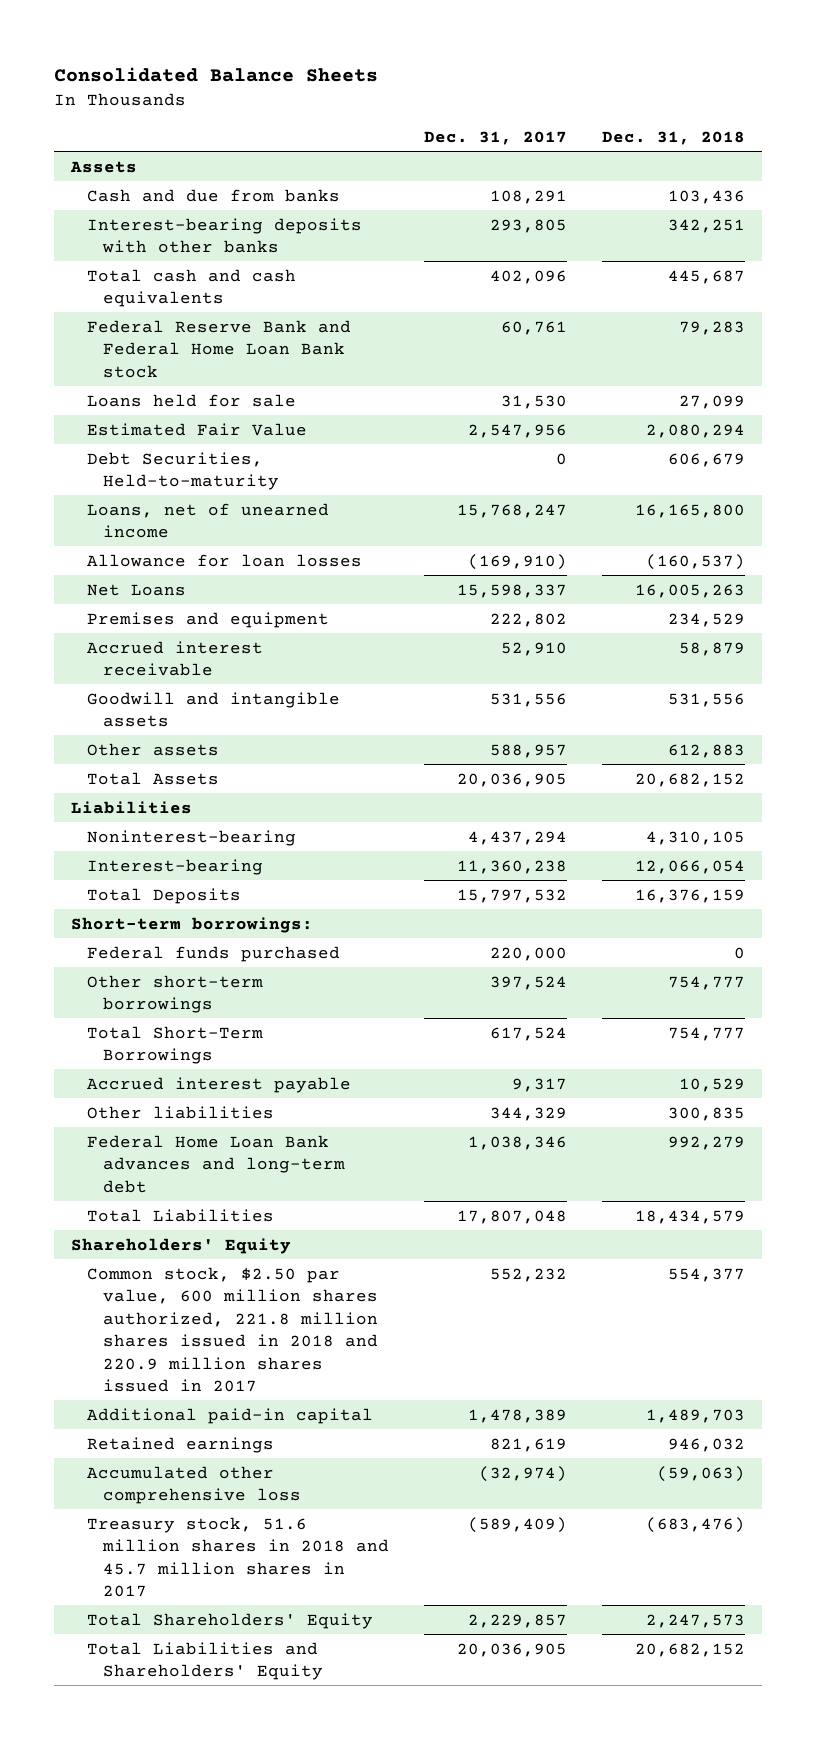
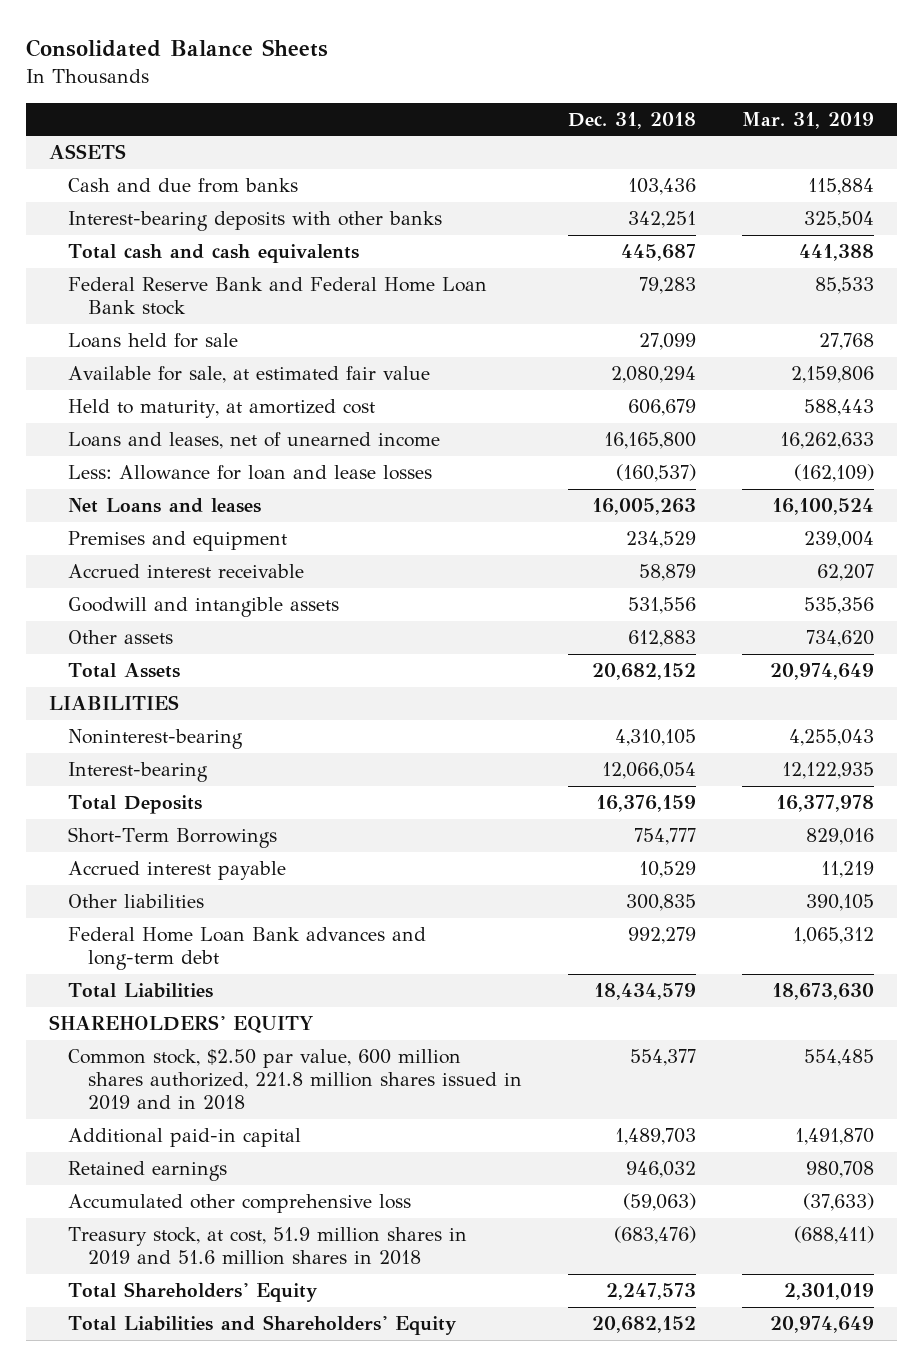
- | Dec. 31, 2017 | Dec. 31, 2018
+ | Dec. 31, 2018 | Mar. 31, 2019
- Assets
+ ASSETS
- Estimated Fair Value | 2,547,956 | 2,080,294
- Debt Securities, Held-to-maturity | 0 | 606,679
- Loans, net of unearned income | 15,768,247 | 16,165,800
- Allowance for loan losses | (169,910) | (160,537)
- Net Loans | 15,598,337 | 16,005,263
+ Available for sale, at estimated fair value | 2,080,294 | 2,159,806
+ Held to maturity, at amortized cost | 606,679 | 588,443
+ Loans and leases, net of unearned income | 16,165,800 | 16,262,633
+ Less: Allowance for loan and lease losses | (160,537) | (162,109)
+ Net Loans and leases | 16,005,263 | 16,100,524
- Liabilities
+ LIABILITIES
- Short-term borrowings:
- Federal funds purchased | 220,000 | 0
- Other short-term borrowings | 397,524 | 754,777
- Total Short-Term Borrowings | 617,524 | 754,777
+ Short-Term Borrowings | 754,777 | 829,016
- Shareholders' Equity
- Common stock, $2.50 par value, 600 million shares authorized, 221.8 million shares issued in 2018 and 220.9 million shares issued in 2017 | 552,232 | 554,377
+ SHAREHOLDERS' EQUITY
+ Common stock, $2.50 par value, 600 million shares authorized, 221.8 million shares issued in 2019 and in 2018 | 554,377 | 554,485
- Treasury stock, 51.6 million shares in 2018 and 45.7 million shares in 2017 | (589,409) | (683,476)
+ Treasury stock, at cost, 51.9 million shares in 2019 and 51.6 million shares in 2018 | (683,476) | (688,411)

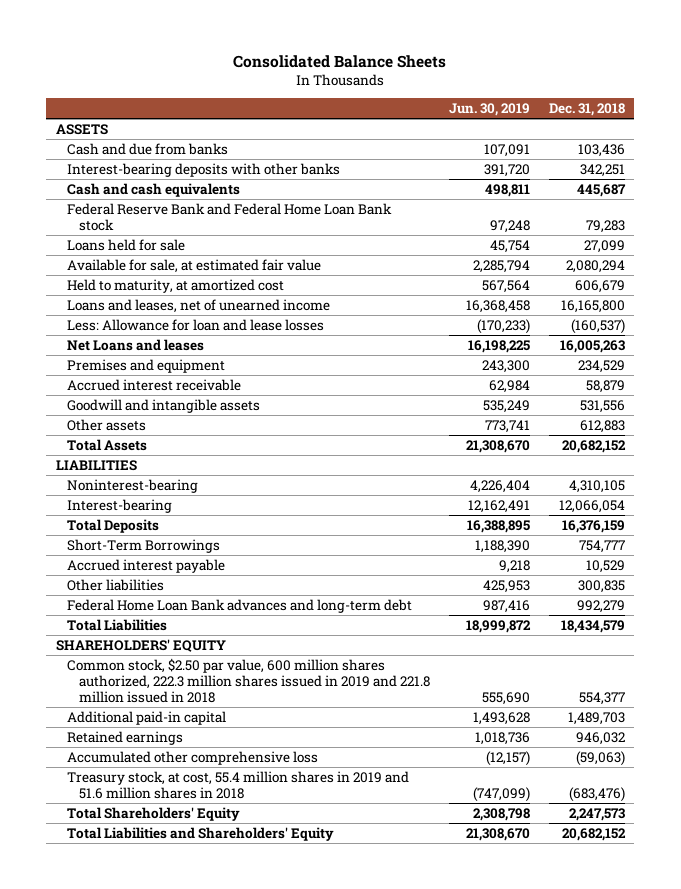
- | Dec. 31, 2018 | Mar. 31, 2019
+ | Jun. 30, 2019 | Dec. 31, 2018
- Total cash and cash equivalents | 445,687 | 441,388
+ Cash and cash equivalents | 498,811 | 445,687
- Common stock, $2.50 par value, 600 million shares authorized, 221.8 million shares issued in 2019 and in 2018 | 554,377 | 554,485
+ Common stock, $2.50 par value, 600 million shares authorized, 222.3 million shares issued in 2019 and 221.8 million issued in 2018 | 555,690 | 554,377
- Treasury stock, at cost, 51.9 million shares in 2019 and 51.6 million shares in 2018 | (683,476) | (688,411)
+ Treasury stock, at cost, 55.4 million shares in 2019 and 51.6 million shares in 2018 | (747,099) | (683,476)

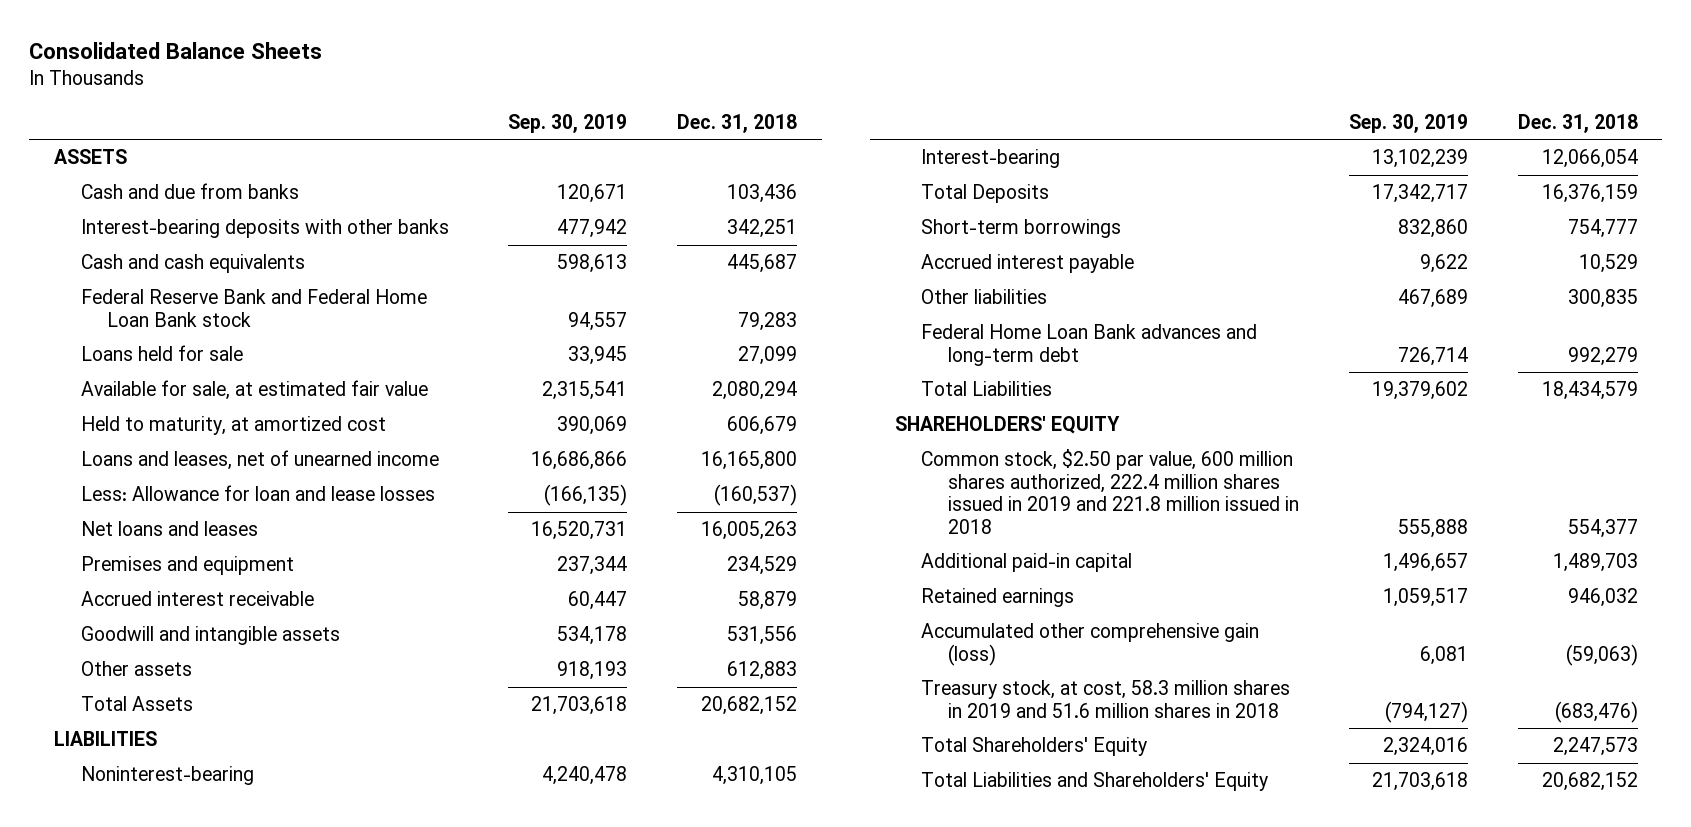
- | Jun. 30, 2019 | Dec. 31, 2018
+ | Sep. 30, 2019 | Dec. 31, 2018
- Net Loans and leases | 16,198,225 | 16,005,263
+ Net loans and leases | 16,520,731 | 16,005,263
- Short-Term Borrowings | 1,188,390 | 754,777
+ Short-term borrowings | 832,860 | 754,777
- Common stock, $2.50 par value, 600 million shares authorized, 222.3 million shares issued in 2019 and 221.8 million issued in 2018 | 555,690 | 554,377
+ Common stock, $2.50 par value, 600 million shares authorized, 222.4 million shares issued in 2019 and 221.8 million issued in 2018 | 555,888 | 554,377
- Accumulated other comprehensive loss | (12,157) | (59,063)
- Treasury stock, at cost, 55.4 million shares in 2019 and 51.6 million shares in 2018 | (747,099) | (683,476)
+ Accumulated other comprehensive gain (loss) | 6,081 | (59,063)
+ Treasury stock, at cost, 58.3 million shares in 2019 and 51.6 million shares in 2018 | (794,127) | (683,476)

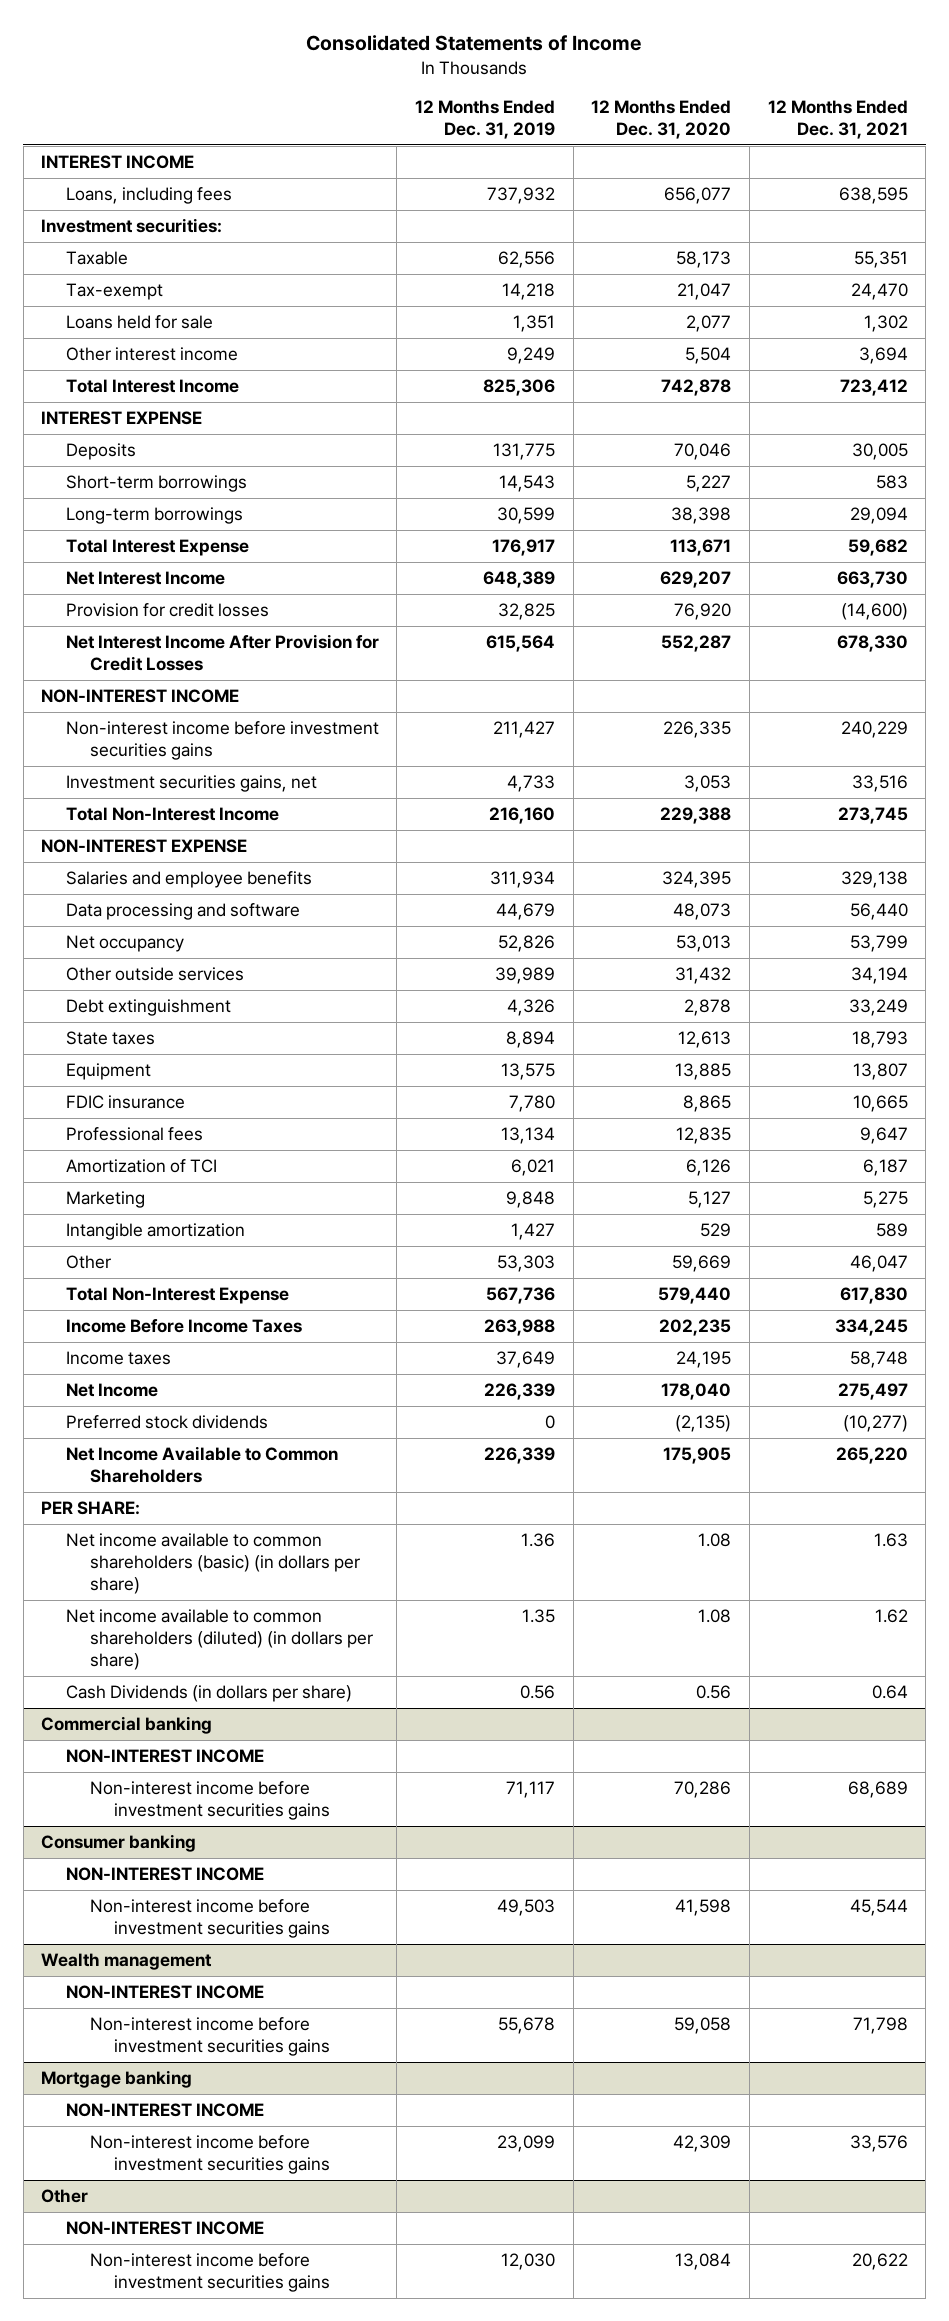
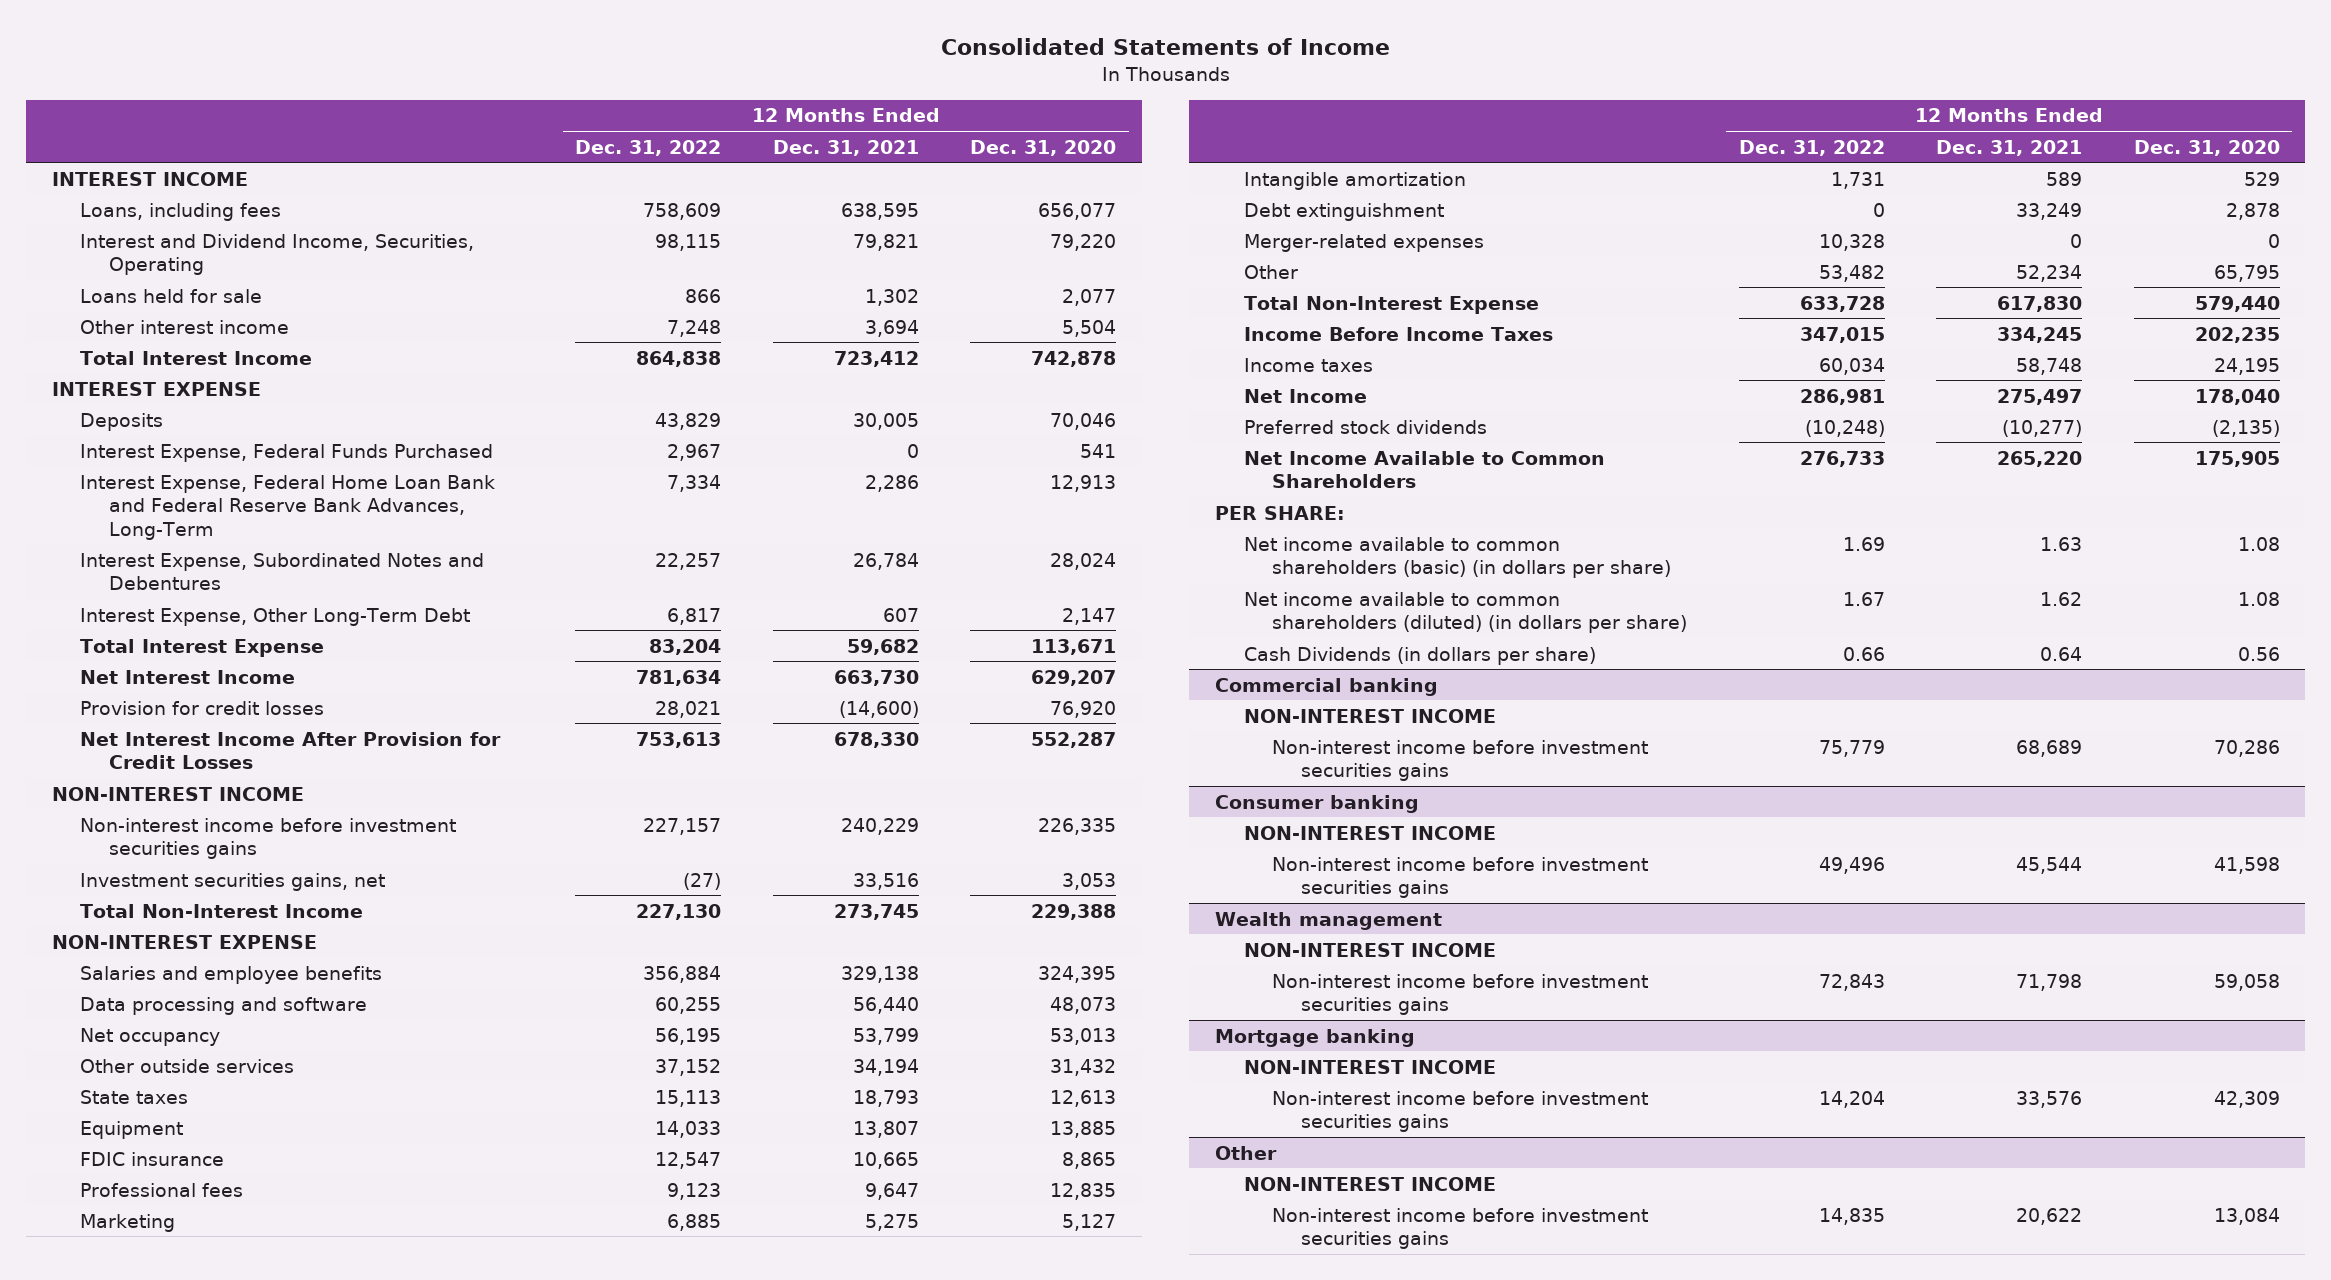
- | 12 Months Ended Dec. 31, 2019 | 12 Months Ended Dec. 31, 2020 | 12 Months Ended Dec. 31, 2021
+ | 12 Months Ended Dec. 31, 2022 | 12 Months Ended Dec. 31, 2021 | 12 Months Ended Dec. 31, 2020
- Investment securities:
- Taxable | 62,556 | 58,173 | 55,351
- Tax-exempt | 14,218 | 21,047 | 24,470
+ Interest and Dividend Income, Securities, Operating | 98,115 | 79,821 | 79,220
- Short-term borrowings | 14,543 | 5,227 | 583
- Long-term borrowings | 30,599 | 38,398 | 29,094
+ Interest Expense, Federal Funds Purchased | 2,967 | 0 | 541
+ Interest Expense, Federal Home Loan Bank and Federal Reserve Bank Advances, Long-Term | 7,334 | 2,286 | 12,913
+ Interest Expense, Subordinated Notes and Debentures | 22,257 | 26,784 | 28,024
+ Interest Expense, Other Long-Term Debt | 6,817 | 607 | 2,147
- Amortization of TCI | 6,021 | 6,126 | 6,187
- Other | 53,303 | 59,669 | 46,047
moved down: Debt extinguishment | 0 | 33,249 | 2,878
+ Merger-related expenses | 10,328 | 0 | 0
+ Other | 53,482 | 52,234 | 65,795

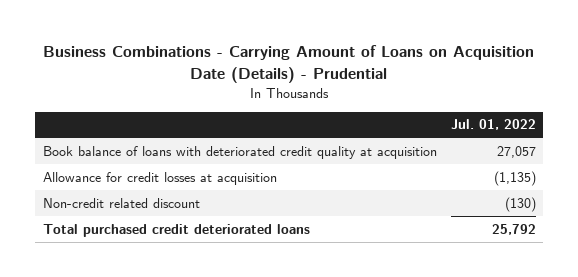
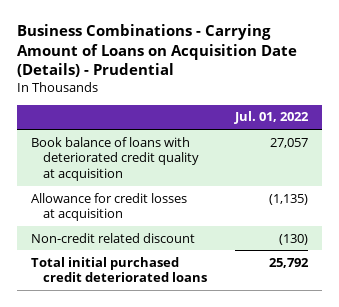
- Total purchased credit deteriorated loans | 25,792
+ Total initial purchased credit deteriorated loans | 25,792

